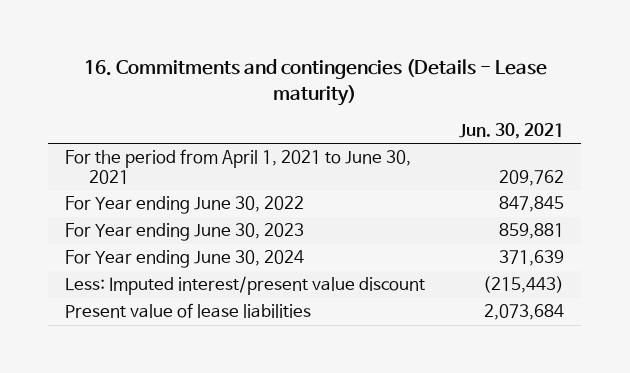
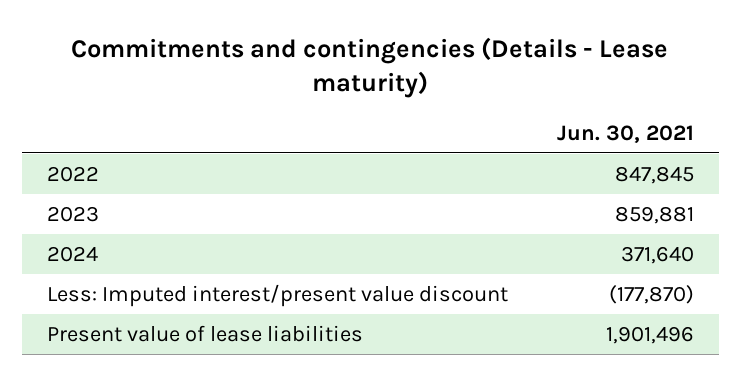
- 16. Commitments and contingencies (Details - Lease maturity)
+ Commitments and contingencies (Details - Lease maturity)
- For the period from April 1, 2021 to June 30, 2021 | 209,762
- For Year ending June 30, 2022 | 847,845
- For Year ending June 30, 2023 | 859,881
- For Year ending June 30, 2024 | 371,639
- Less: Imputed interest/present value discount | (215,443)
- Present value of lease liabilities | 2,073,684
+ 2022 | 847,845
+ 2023 | 859,881
+ 2024 | 371,640
+ Less: Imputed interest/present value discount | (177,870)
+ Present value of lease liabilities | 1,901,496

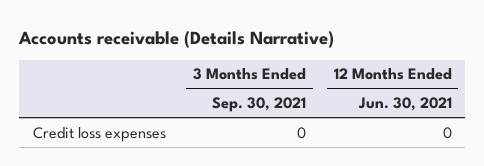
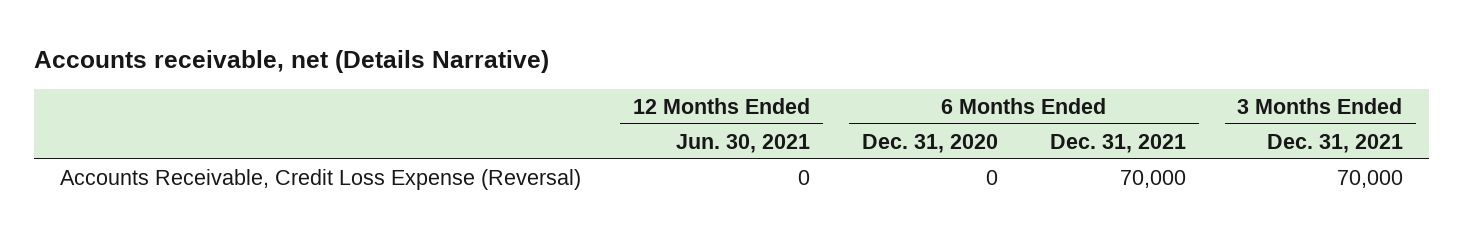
- Accounts receivable (Details Narrative)
+ Accounts receivable, net (Details Narrative)
- | 3 Months Ended Sep. 30, 2021 | 12 Months Ended Jun. 30, 2021
+ | 12 Months Ended Jun. 30, 2021 | 6 Months Ended Dec. 31, 2020 | 6 Months Ended Dec. 31, 2021 | 3 Months Ended Dec. 31, 2021
- Credit loss expenses | 0 | 0
+ Accounts Receivable, Credit Loss Expense (Reversal) | 0 | 0 | 70,000 | 70,000

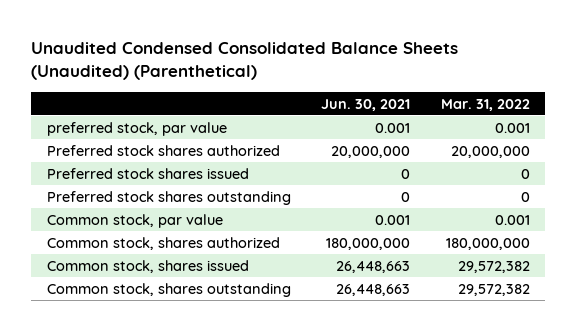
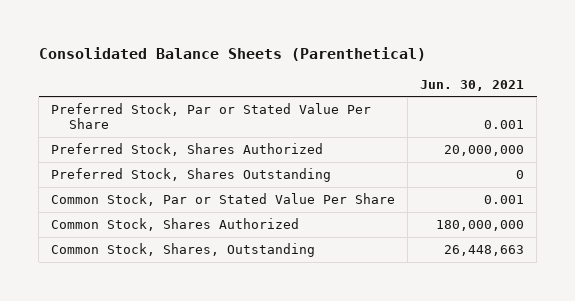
- Unaudited Condensed Consolidated Balance Sheets (Unaudited) (Parenthetical)
+ Consolidated Balance Sheets (Parenthetical)
- | Jun. 30, 2021 | Mar. 31, 2022
+ | Jun. 30, 2021
- preferred stock, par value | 0.001 | 0.001
- Preferred stock shares authorized | 20,000,000 | 20,000,000
- Preferred stock shares issued | 0 | 0
- Preferred stock shares outstanding | 0 | 0
- Common stock, par value | 0.001 | 0.001
- Common stock, shares authorized | 180,000,000 | 180,000,000
- Common stock, shares issued | 26,448,663 | 29,572,382
- Common stock, shares outstanding | 26,448,663 | 29,572,382
+ Preferred Stock, Par or Stated Value Per Share | 0.001
+ Preferred Stock, Shares Authorized | 20,000,000
+ Preferred Stock, Shares Outstanding | 0
+ Common Stock, Par or Stated Value Per Share | 0.001
+ Common Stock, Shares Authorized | 180,000,000
+ Common Stock, Shares, Outstanding | 26,448,663

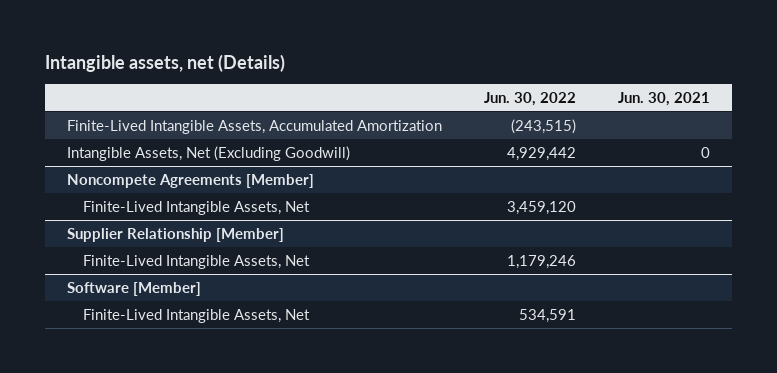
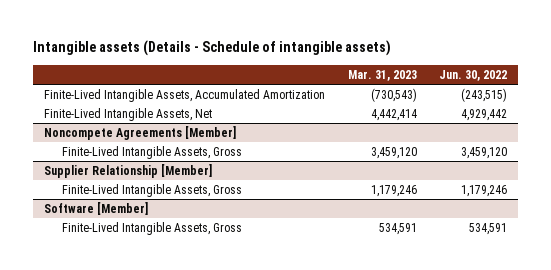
- Intangible assets, net (Details)
+ Intangible assets (Details - Schedule of intangible assets)
- | Jun. 30, 2022 | Jun. 30, 2021
+ | Mar. 31, 2023 | Jun. 30, 2022
- Intangible Assets, Net (Excluding Goodwill) | 4,929,442 | 0
+ Finite-Lived Intangible Assets, Net | 4,442,414 | 4,929,442
@ Noncompete Agreements [Member]
- Finite-Lived Intangible Assets, Net | 3,459,120 |
+ Finite-Lived Intangible Assets, Gross | 3,459,120 | 3,459,120
@ Supplier Relationship [Member]
- Finite-Lived Intangible Assets, Net | 1,179,246 |
+ Finite-Lived Intangible Assets, Gross | 1,179,246 | 1,179,246
@ Software [Member]
- Finite-Lived Intangible Assets, Net | 534,591 |
+ Finite-Lived Intangible Assets, Gross | 534,591 | 534,591

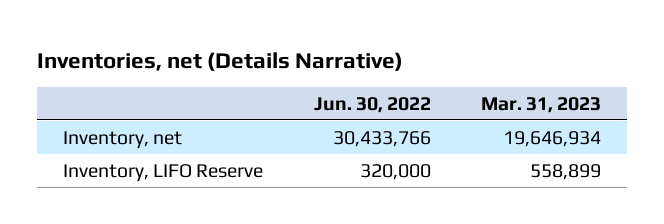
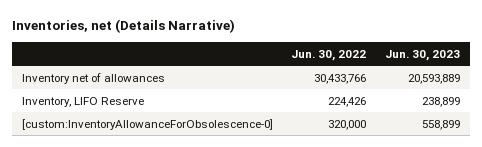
- | Jun. 30, 2022 | Mar. 31, 2023
+ | Jun. 30, 2022 | Jun. 30, 2023
- Inventory, net | 30,433,766 | 19,646,934
- Inventory, LIFO Reserve | 320,000 | 558,899
+ Inventory net of allowances | 30,433,766 | 20,593,889
+ Inventory, LIFO Reserve | 224,426 | 238,899
+ [custom:InventoryAllowanceForObsolescence-0] | 320,000 | 558,899

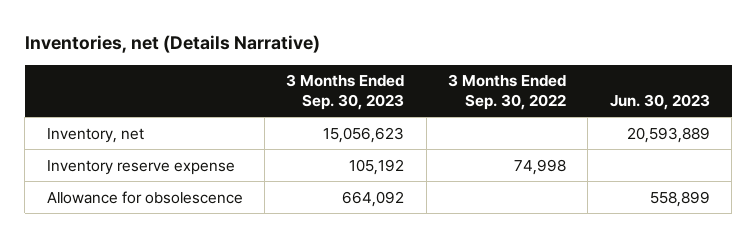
- | Jun. 30, 2022 | Jun. 30, 2023
+ | 3 Months Ended Sep. 30, 2023 | 3 Months Ended Sep. 30, 2022 | Jun. 30, 2023
- Inventory net of allowances | 30,433,766 | 20,593,889
- Inventory, LIFO Reserve | 224,426 | 238,899
- [custom:InventoryAllowanceForObsolescence-0] | 320,000 | 558,899
+ Inventory, net | 15,056,623 | | 20,593,889
+ Inventory reserve expense | 105,192 | 74,998 |
+ Allowance for obsolescence | 664,092 | | 558,899

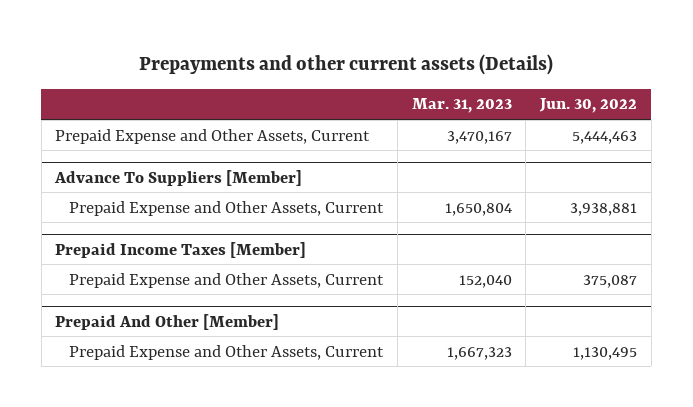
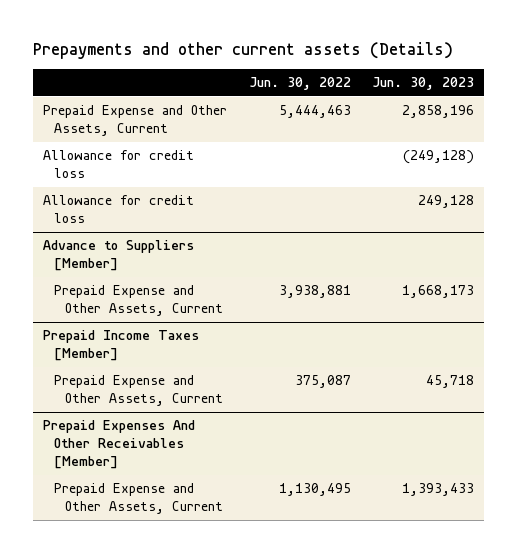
- | Mar. 31, 2023 | Jun. 30, 2022
+ | Jun. 30, 2022 | Jun. 30, 2023
- Advance To Suppliers [Member]
+ Allowance for credit loss | | (249,128)
+ Allowance for credit loss | | 249,128
+ Advance to Suppliers [Member]
- Prepaid And Other [Member]
+ Prepaid Expenses And Other Receivables [Member]

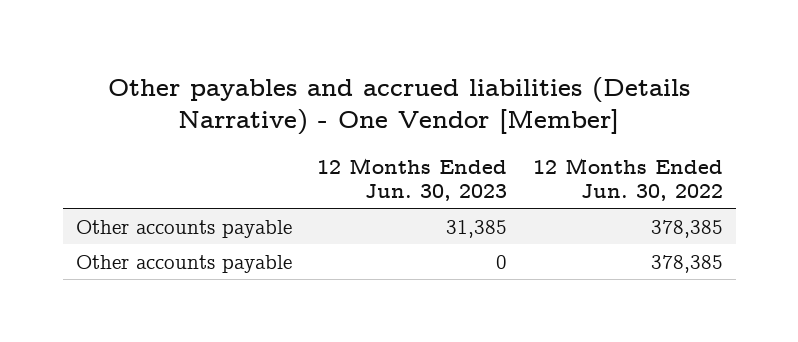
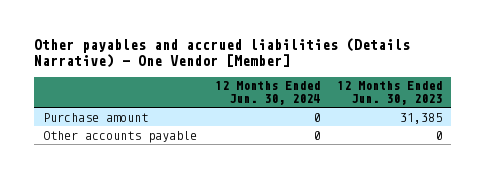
- | 12 Months Ended Jun. 30, 2023 | 12 Months Ended Jun. 30, 2022
+ | 12 Months Ended Jun. 30, 2024 | 12 Months Ended Jun. 30, 2023
- Other accounts payable | 31,385 | 378,385
+ Purchase amount | 0 | 31,385

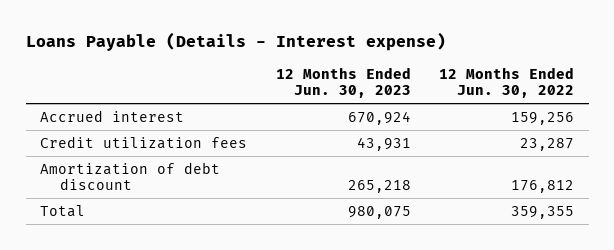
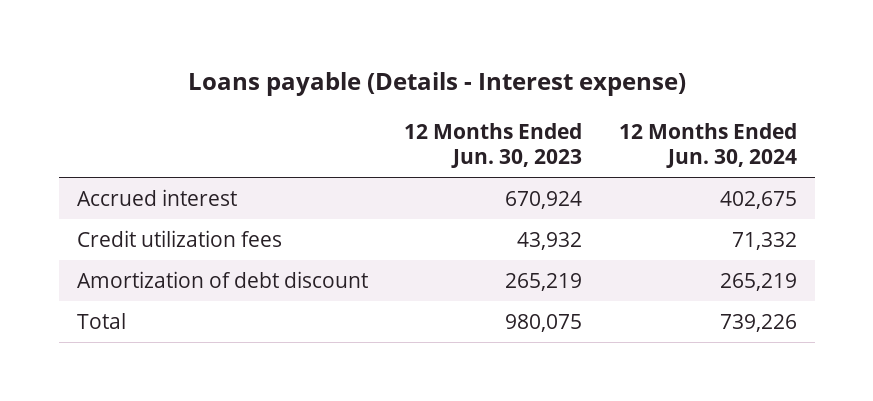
- Loans Payable (Details - Interest expense)
+ Loans payable (Details - Interest expense)
- | 12 Months Ended Jun. 30, 2023 | 12 Months Ended Jun. 30, 2022
+ | 12 Months Ended Jun. 30, 2023 | 12 Months Ended Jun. 30, 2024
- Credit utilization fees | 43,931 | 23,287
- Amortization of debt discount | 265,218 | 176,812
+ Credit utilization fees | 43,932 | 71,332
+ Amortization of debt discount | 265,219 | 265,219

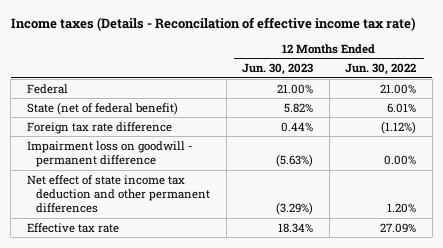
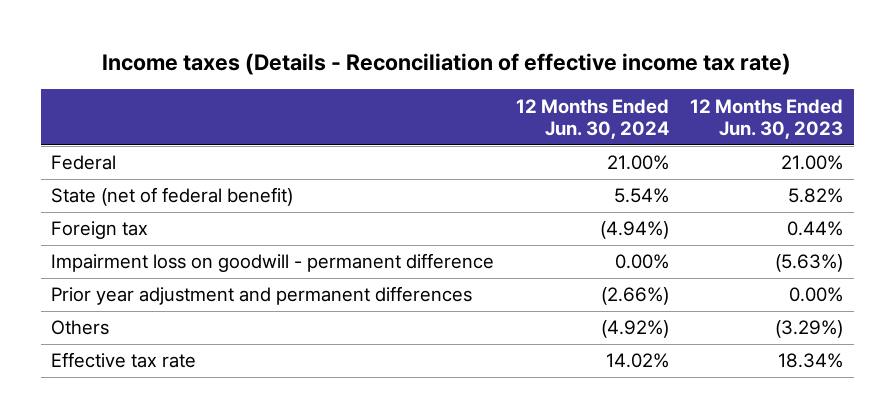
- Income taxes (Details - Reconcilation of effective income tax rate)
+ Income taxes (Details - Reconciliation of effective income tax rate)
- | 12 Months Ended Jun. 30, 2023 | 12 Months Ended Jun. 30, 2022
+ | 12 Months Ended Jun. 30, 2024 | 12 Months Ended Jun. 30, 2023
- Foreign tax rate difference | 0.44% | (1.12%)
+ Foreign tax | (4.94%) | 0.44%
- Net effect of state income tax deduction and other permanent differences | (3.29%) | 1.20%
+ Prior year adjustment and permanent differences | (2.66%) | 0.00%
+ Others | (4.92%) | (3.29%)

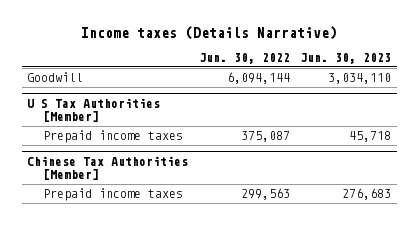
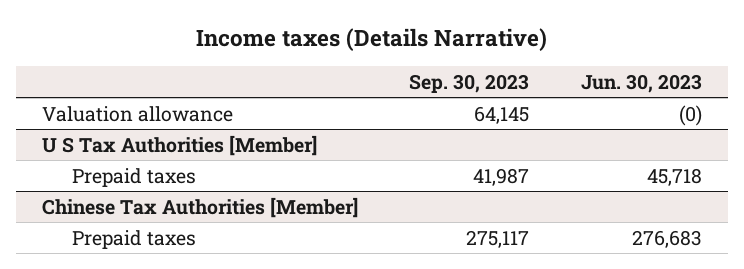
- | Jun. 30, 2022 | Jun. 30, 2023
+ | Sep. 30, 2023 | Jun. 30, 2023
- Goodwill | 6,094,144 | 3,034,110
+ Valuation allowance | 64,145 | (0)
@ U S Tax Authorities [Member]
- Prepaid income taxes | 375,087 | 45,718
+ Prepaid taxes | 41,987 | 45,718
@ Chinese Tax Authorities [Member]
- Prepaid income taxes | 299,563 | 276,683
+ Prepaid taxes | 275,117 | 276,683

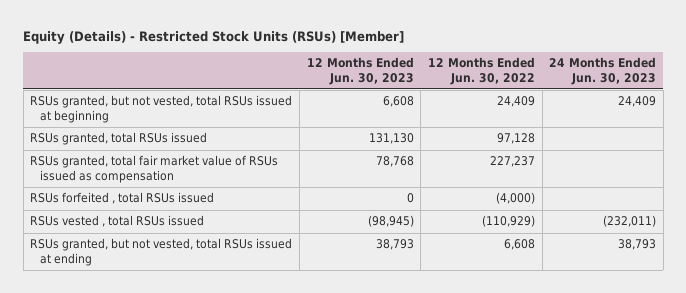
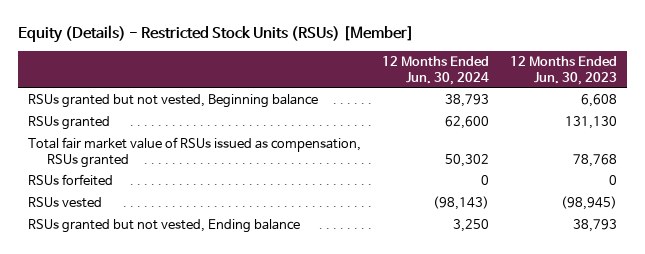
- | 12 Months Ended Jun. 30, 2023 | 12 Months Ended Jun. 30, 2022 | 24 Months Ended Jun. 30, 2023
+ | 12 Months Ended Jun. 30, 2024 | 12 Months Ended Jun. 30, 2023
- RSUs granted, but not vested, total RSUs issued at beginning | 6,608 | 24,409 | 24,409
- RSUs granted, total RSUs issued | 131,130 | 97,128 |
- RSUs granted, total fair market value of RSUs issued as compensation | 78,768 | 227,237 |
- RSUs forfeited , total RSUs issued | 0 | (4,000) |
- RSUs vested , total RSUs issued | (98,945) | (110,929) | (232,011)
- RSUs granted, but not vested, total RSUs issued at ending | 38,793 | 6,608 | 38,793
+ RSUs granted but not vested, Beginning balance | 38,793 | 6,608
+ RSUs granted | 62,600 | 131,130
+ Total fair market value of RSUs issued as compensation, RSUs granted | 50,302 | 78,768
+ RSUs forfeited | 0 | 0
+ RSUs vested | (98,143) | (98,945)
+ RSUs granted but not vested, Ending balance | 3,250 | 38,793

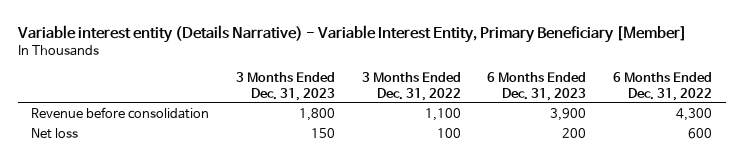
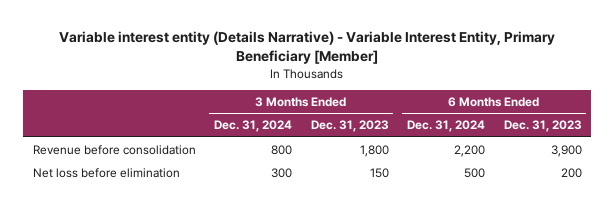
- | 3 Months Ended Dec. 31, 2023 | 3 Months Ended Dec. 31, 2022 | 6 Months Ended Dec. 31, 2023 | 6 Months Ended Dec. 31, 2022
+ | 3 Months Ended Dec. 31, 2024 | 3 Months Ended Dec. 31, 2023 | 6 Months Ended Dec. 31, 2024 | 6 Months Ended Dec. 31, 2023
- Net loss | 150 | 100 | 200 | 600
+ Net loss before elimination | 300 | 150 | 500 | 200

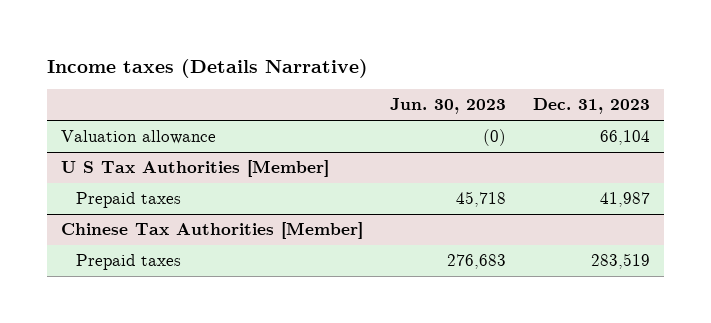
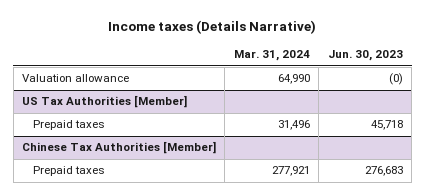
- | Jun. 30, 2023 | Dec. 31, 2023
+ | Mar. 31, 2024 | Jun. 30, 2023
- U S Tax Authorities [Member]
+ US Tax Authorities [Member]

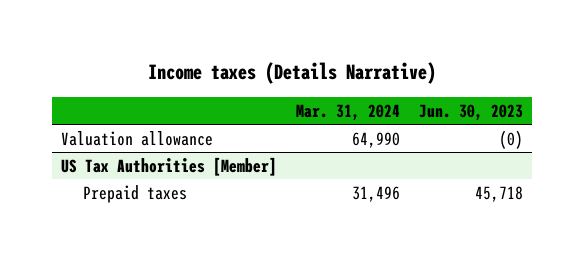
- Chinese Tax Authorities [Member]
- Prepaid taxes | 277,921 | 276,683

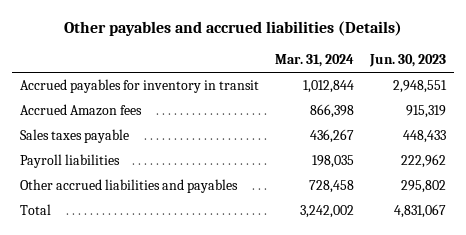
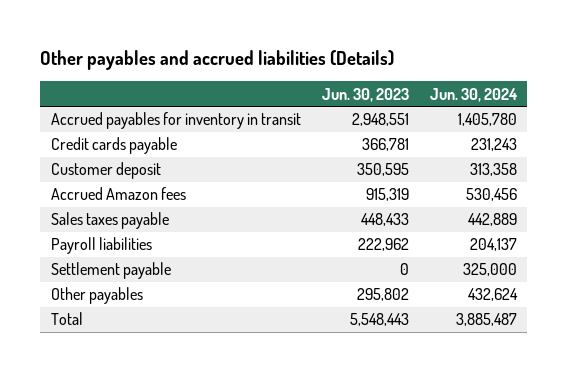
- | Mar. 31, 2024 | Jun. 30, 2023
+ | Jun. 30, 2023 | Jun. 30, 2024
+ Credit cards payable | 366,781 | 231,243
+ Customer deposit | 350,595 | 313,358
- Other accrued liabilities and payables | 728,458 | 295,802
- Total | 3,242,002 | 4,831,067
+ Settlement payable | 0 | 325,000
+ Other payables | 295,802 | 432,624
+ Total | 5,548,443 | 3,885,487

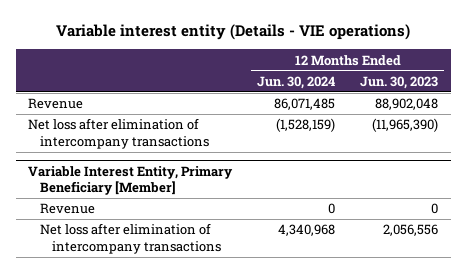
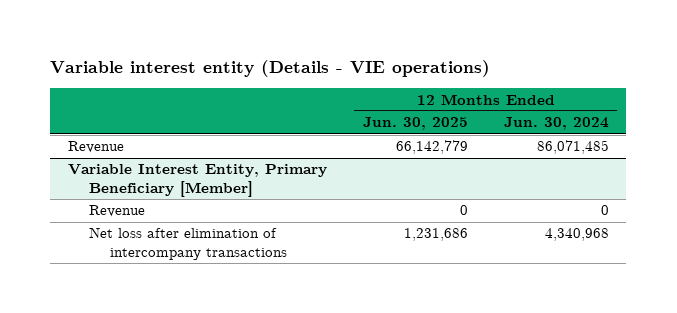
- | 12 Months Ended Jun. 30, 2024 | 12 Months Ended Jun. 30, 2023
+ | 12 Months Ended Jun. 30, 2025 | 12 Months Ended Jun. 30, 2024
- Net loss after elimination of intercompany transactions | (1,528,159) | (11,965,390)

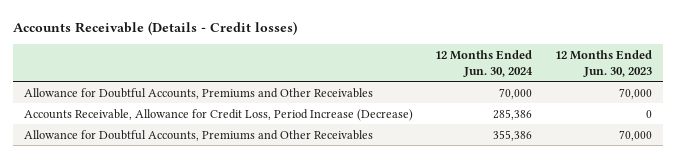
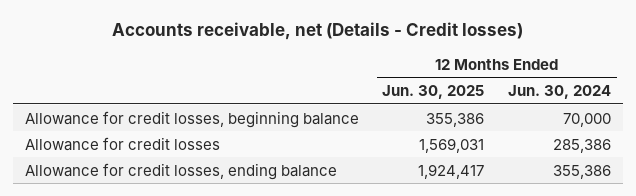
- Accounts Receivable (Details - Credit losses)
+ Accounts receivable, net (Details - Credit losses)
- | 12 Months Ended Jun. 30, 2024 | 12 Months Ended Jun. 30, 2023
+ | 12 Months Ended Jun. 30, 2025 | 12 Months Ended Jun. 30, 2024
- Allowance for Doubtful Accounts, Premiums and Other Receivables | 70,000 | 70,000
- Accounts Receivable, Allowance for Credit Loss, Period Increase (Decrease) | 285,386 | 0
- Allowance for Doubtful Accounts, Premiums and Other Receivables | 355,386 | 70,000
+ Allowance for credit losses, beginning balance | 355,386 | 70,000
+ Allowance for credit losses | 1,569,031 | 285,386
+ Allowance for credit losses, ending balance | 1,924,417 | 355,386

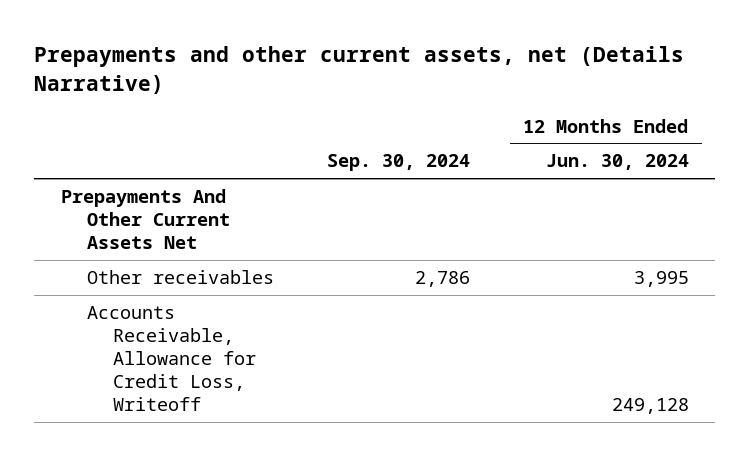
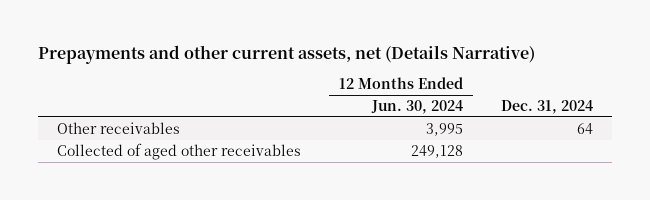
- | Sep. 30, 2024 | 12 Months Ended Jun. 30, 2024
+ | 12 Months Ended Jun. 30, 2024 | Dec. 31, 2024
- Prepayments And Other Current Assets Net
- Accounts Receivable, Allowance for Credit Loss, Writeoff | | 249,128
+ Collected of aged other receivables | 249,128 |

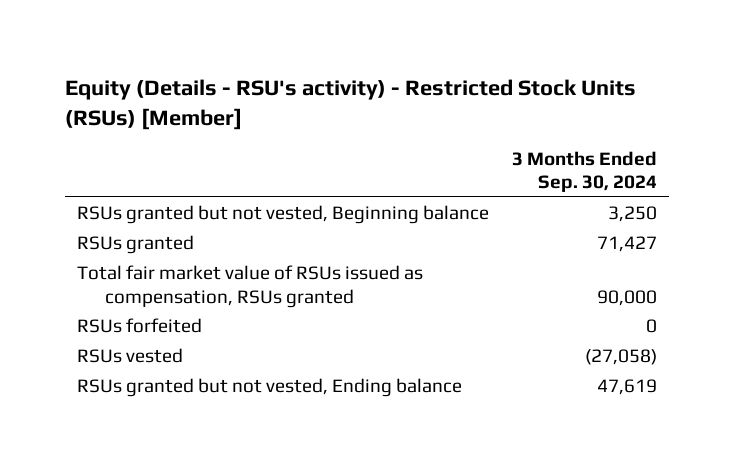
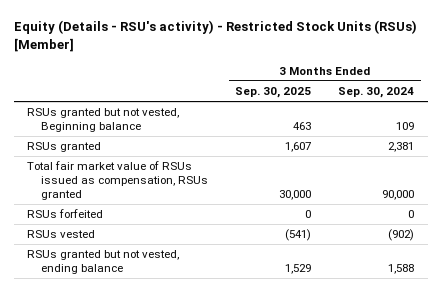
- | 3 Months Ended Sep. 30, 2024
+ | 3 Months Ended Sep. 30, 2025 | 3 Months Ended Sep. 30, 2024
- RSUs granted but not vested, Beginning balance | 3,250
- RSUs granted | 71,427
+ RSUs granted but not vested, Beginning balance | 463 | 109
+ RSUs granted | 1,607 | 2,381
- RSUs vested | (27,058)
- RSUs granted but not vested, Ending balance | 47,619
+ RSUs vested | (541) | (902)
+ RSUs granted but not vested, ending balance | 1,529 | 1,588

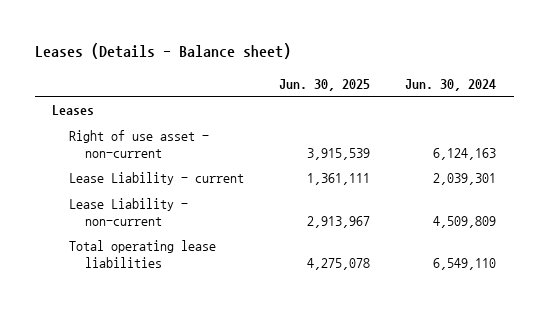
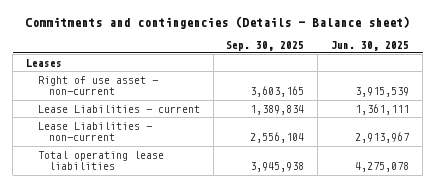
- Leases (Details - Balance sheet)
+ Commitments and contingencies (Details - Balance sheet)
- | Jun. 30, 2025 | Jun. 30, 2024
+ | Sep. 30, 2025 | Jun. 30, 2025
- Lease Liability - current | 1,361,111 | 2,039,301
- Lease Liability - non-current | 2,913,967 | 4,509,809
+ Lease Liabilities - current | 1,389,834 | 1,361,111
+ Lease Liabilities - non-current | 2,556,104 | 2,913,967

